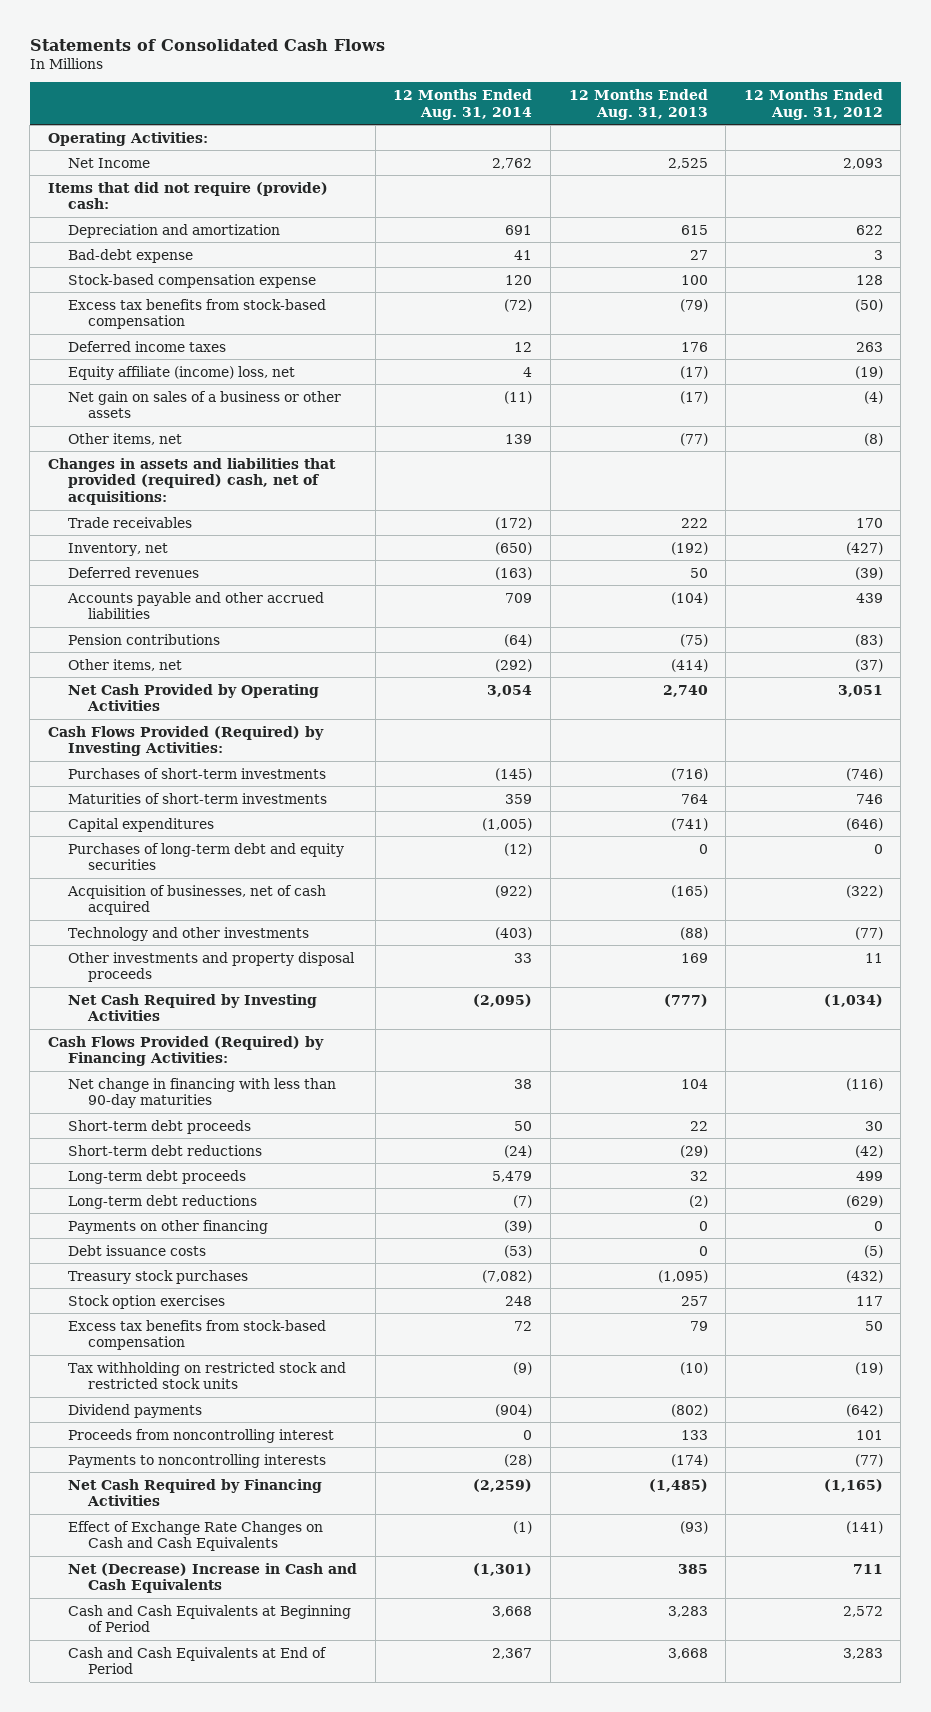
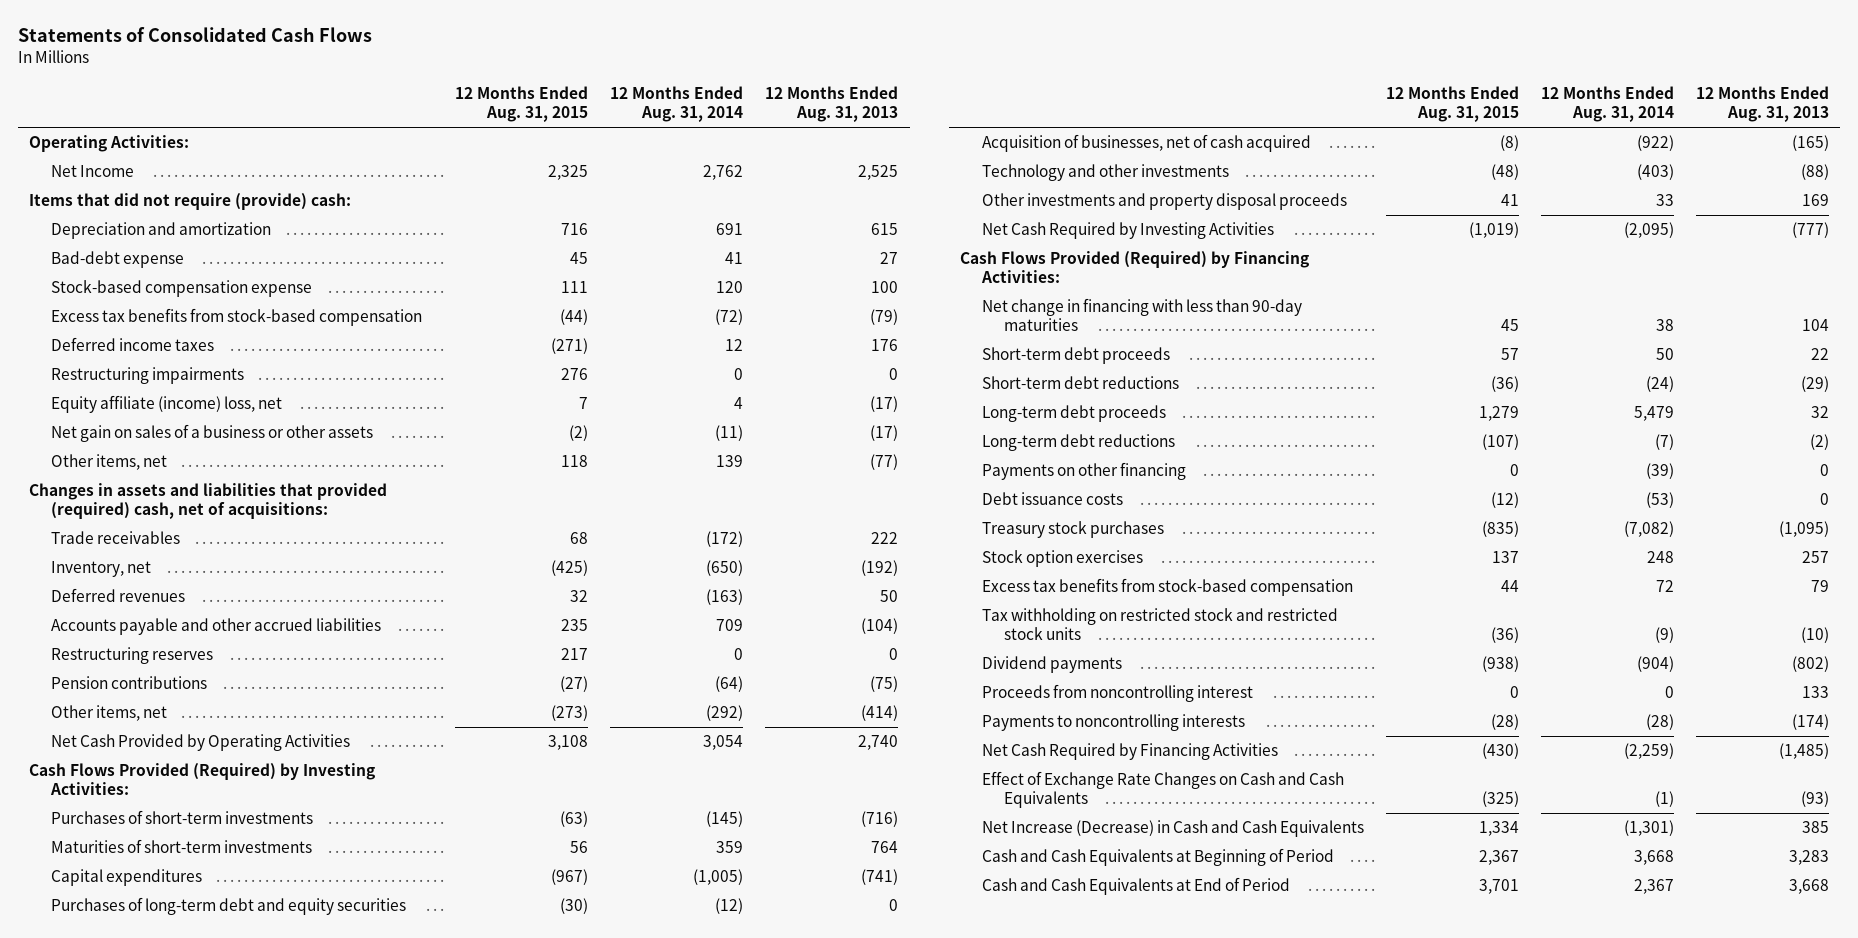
- | 12 Months Ended Aug. 31, 2014 | 12 Months Ended Aug. 31, 2013 | 12 Months Ended Aug. 31, 2012
+ | 12 Months Ended Aug. 31, 2015 | 12 Months Ended Aug. 31, 2014 | 12 Months Ended Aug. 31, 2013
+ Restructuring impairments | 276 | 0 | 0
+ Restructuring reserves | 217 | 0 | 0
- Net (Decrease) Increase in Cash and Cash Equivalents | (1,301) | 385 | 711
+ Net Increase (Decrease) in Cash and Cash Equivalents | 1,334 | (1,301) | 385

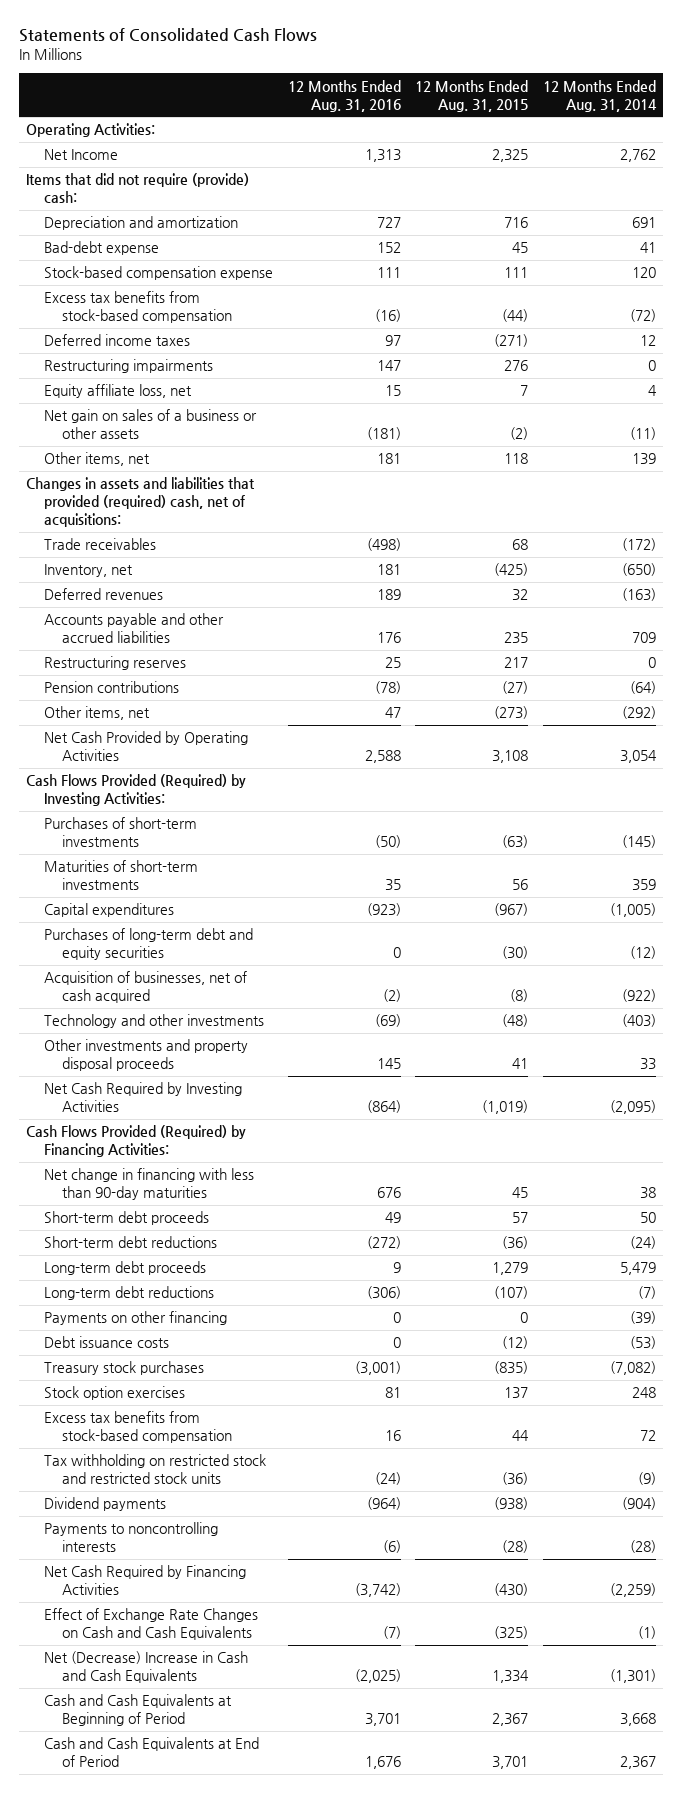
- | 12 Months Ended Aug. 31, 2015 | 12 Months Ended Aug. 31, 2014 | 12 Months Ended Aug. 31, 2013
+ | 12 Months Ended Aug. 31, 2016 | 12 Months Ended Aug. 31, 2015 | 12 Months Ended Aug. 31, 2014
- Equity affiliate (income) loss, net | 7 | 4 | (17)
+ Equity affiliate loss, net | 15 | 7 | 4
- Proceeds from noncontrolling interest | 0 | 0 | 133
- Net Increase (Decrease) in Cash and Cash Equivalents | 1,334 | (1,301) | 385
+ Net (Decrease) Increase in Cash and Cash Equivalents | (2,025) | 1,334 | (1,301)

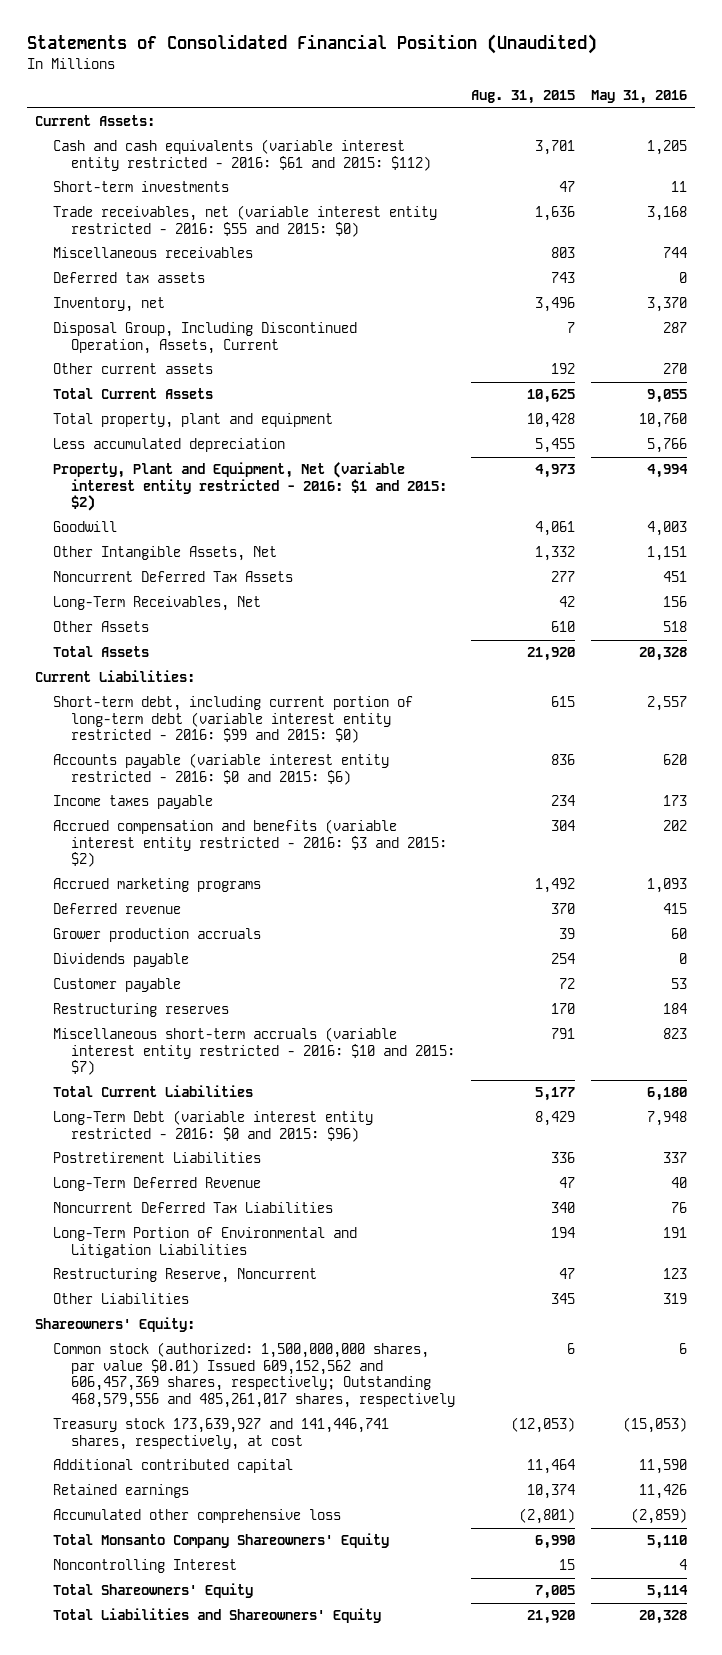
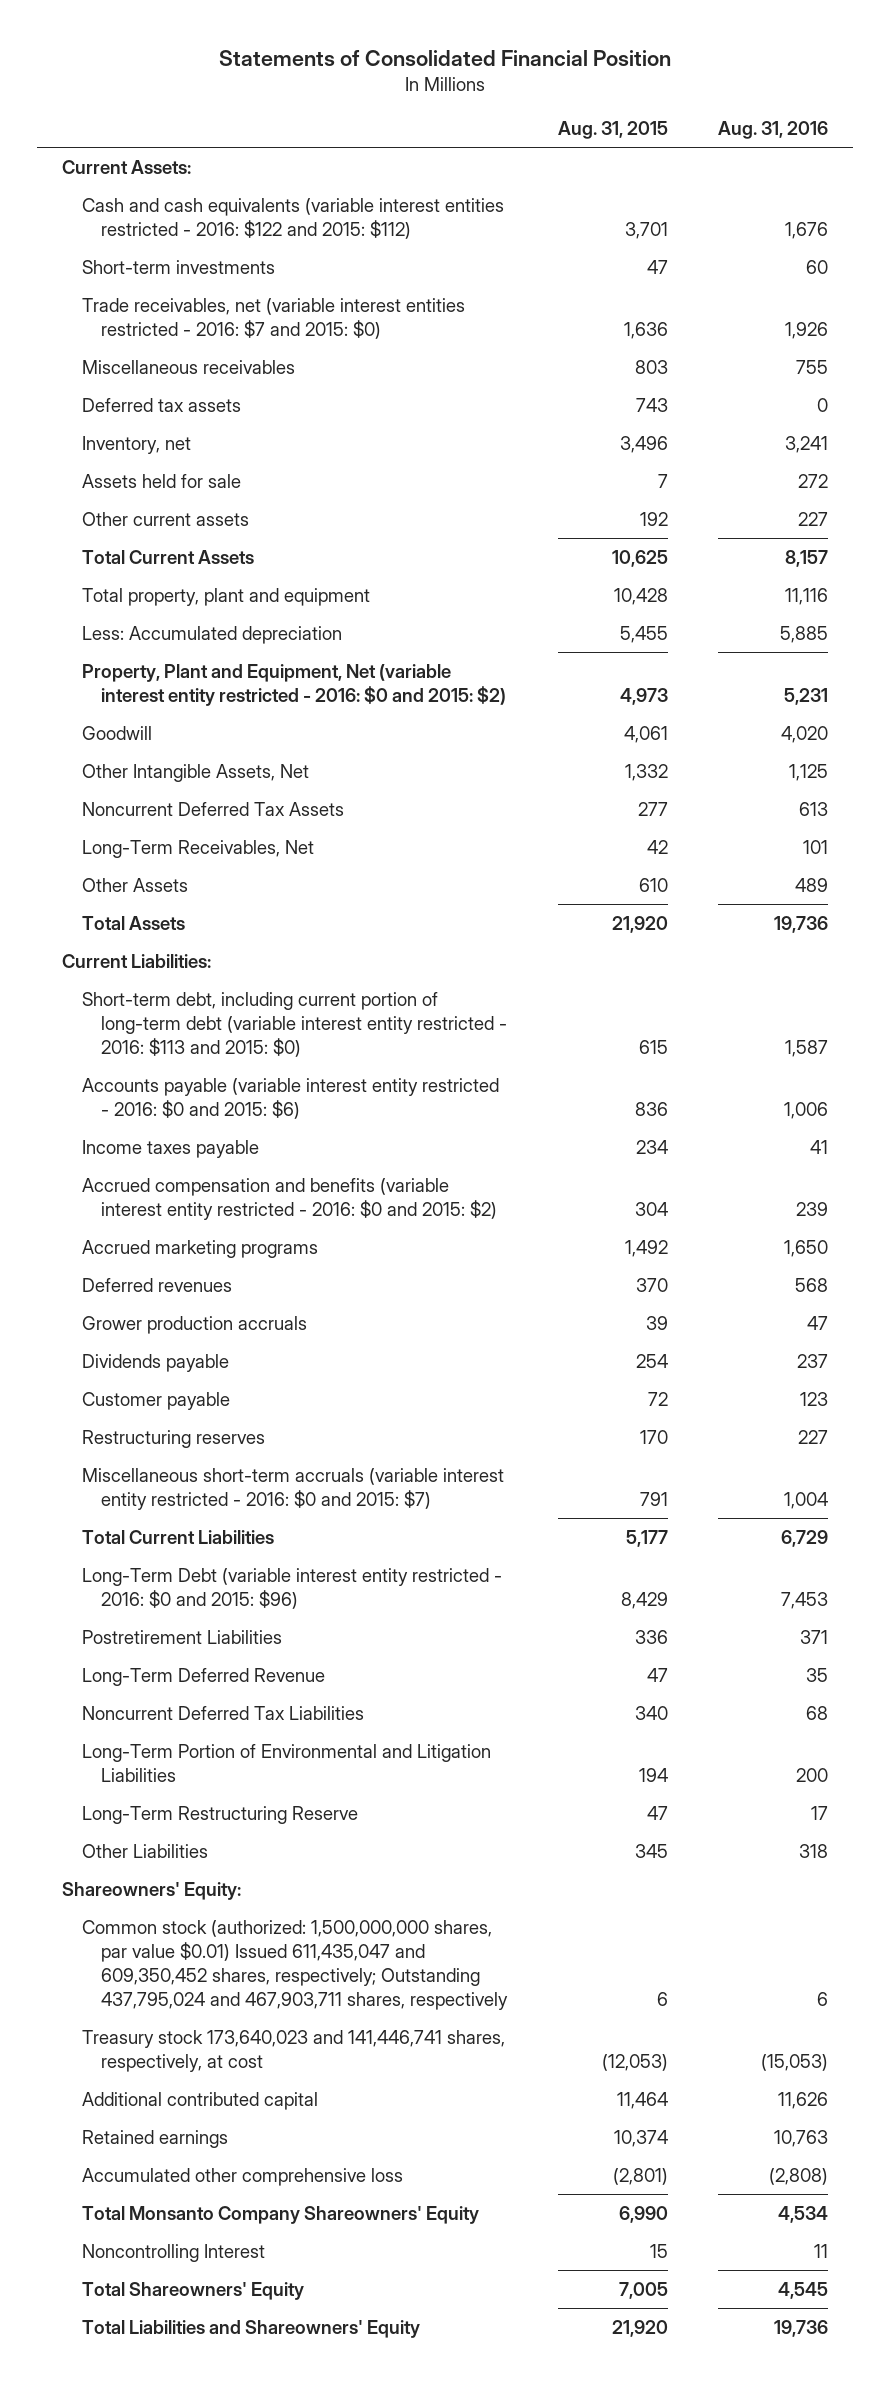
- Statements of Consolidated Financial Position (Unaudited)
+ Statements of Consolidated Financial Position
- | Aug. 31, 2015 | May 31, 2016
+ | Aug. 31, 2015 | Aug. 31, 2016
- Cash and cash equivalents (variable interest entity restricted - 2016: $61 and 2015: $112) | 3,701 | 1,205
+ Cash and cash equivalents (variable interest entities restricted - 2016: $122 and 2015: $112) | 3,701 | 1,676
- Trade receivables, net (variable interest entity restricted - 2016: $55 and 2015: $0) | 1,636 | 3,168
+ Trade receivables, net (variable interest entities restricted - 2016: $7 and 2015: $0) | 1,636 | 1,926
- Disposal Group, Including Discontinued Operation, Assets, Current | 7 | 287
+ Assets held for sale | 7 | 272
- Less accumulated depreciation | 5,455 | 5,766
- Property, Plant and Equipment, Net (variable interest entity restricted - 2016: $1 and 2015: $2) | 4,973 | 4,994
+ Less: Accumulated depreciation | 5,455 | 5,885
+ Property, Plant and Equipment, Net (variable interest entity restricted - 2016: $0 and 2015: $2) | 4,973 | 5,231
- Short-term debt, including current portion of long-term debt (variable interest entity restricted - 2016: $99 and 2015: $0) | 615 | 2,557
+ Short-term debt, including current portion of long-term debt (variable interest entity restricted - 2016: $113 and 2015: $0) | 615 | 1,587
- Accrued compensation and benefits (variable interest entity restricted - 2016: $3 and 2015: $2) | 304 | 202
+ Accrued compensation and benefits (variable interest entity restricted - 2016: $0 and 2015: $2) | 304 | 239
- Deferred revenue | 370 | 415
+ Deferred revenues | 370 | 568
- Miscellaneous short-term accruals (variable interest entity restricted - 2016: $10 and 2015: $7) | 791 | 823
+ Miscellaneous short-term accruals (variable interest entity restricted - 2016: $0 and 2015: $7) | 791 | 1,004
- Restructuring Reserve, Noncurrent | 47 | 123
+ Long-Term Restructuring Reserve | 47 | 17
- Common stock (authorized: 1,500,000,000 shares, par value $0.01) Issued 609,152,562 and 606,457,369 shares, respectively; Outstanding 468,579,556 and 485,261,017 shares, respectively | 6 | 6
- Treasury stock 173,639,927 and 141,446,741 shares, respectively, at cost | (12,053) | (15,053)
+ Common stock (authorized: 1,500,000,000 shares, par value $0.01) Issued 611,435,047 and 609,350,452 shares, respectively; Outstanding 437,795,024 and 467,903,711 shares, respectively | 6 | 6
+ Treasury stock 173,640,023 and 141,446,741 shares, respectively, at cost | (12,053) | (15,053)

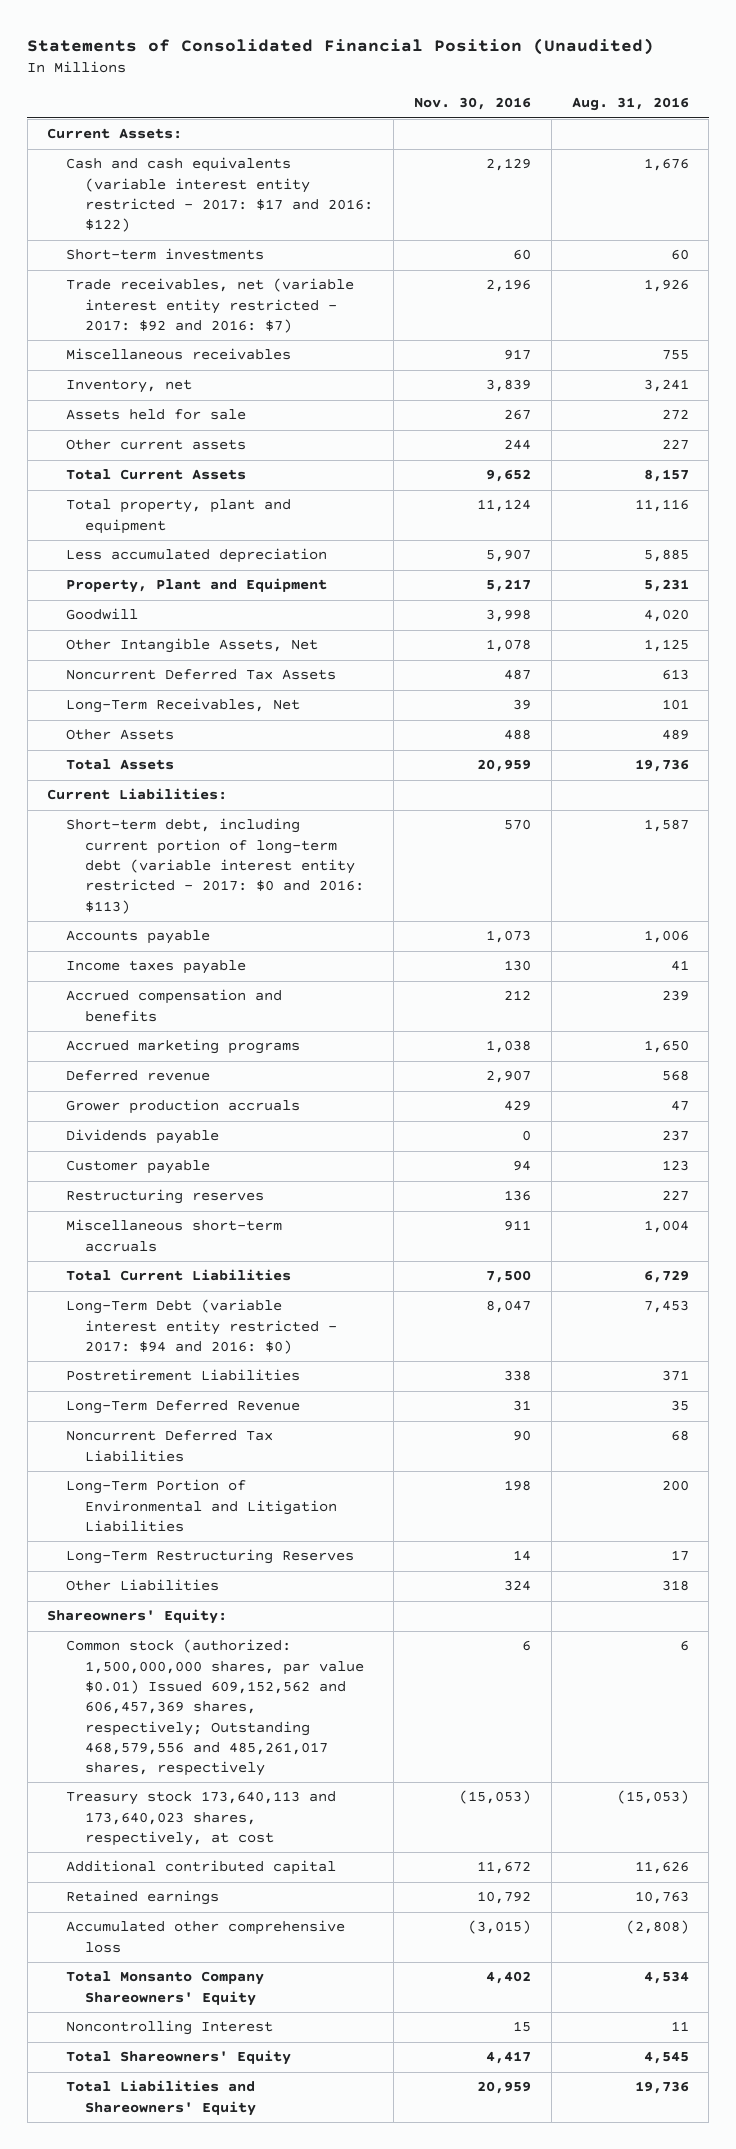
- Statements of Consolidated Financial Position
+ Statements of Consolidated Financial Position (Unaudited)
- | Aug. 31, 2015 | Aug. 31, 2016
+ | Nov. 30, 2016 | Aug. 31, 2016
- Cash and cash equivalents (variable interest entities restricted - 2016: $122 and 2015: $112) | 3,701 | 1,676
+ Cash and cash equivalents (variable interest entity restricted - 2017: $17 and 2016: $122) | 2,129 | 1,676
- Trade receivables, net (variable interest entities restricted - 2016: $7 and 2015: $0) | 1,636 | 1,926
+ Trade receivables, net (variable interest entity restricted - 2017: $92 and 2016: $7) | 2,196 | 1,926
- Deferred tax assets | 743 | 0
- Less: Accumulated depreciation | 5,455 | 5,885
- Property, Plant and Equipment, Net (variable interest entity restricted - 2016: $0 and 2015: $2) | 4,973 | 5,231
+ Less accumulated depreciation | 5,907 | 5,885
+ Property, Plant and Equipment | 5,217 | 5,231
- Short-term debt, including current portion of long-term debt (variable interest entity restricted - 2016: $113 and 2015: $0) | 615 | 1,587
- Accounts payable (variable interest entity restricted - 2016: $0 and 2015: $6) | 836 | 1,006
+ Short-term debt, including current portion of long-term debt (variable interest entity restricted - 2017: $0 and 2016: $113) | 570 | 1,587
+ Accounts payable | 1,073 | 1,006
- Accrued compensation and benefits (variable interest entity restricted - 2016: $0 and 2015: $2) | 304 | 239
+ Accrued compensation and benefits | 212 | 239
- Deferred revenues | 370 | 568
+ Deferred revenue | 2,907 | 568
- Miscellaneous short-term accruals (variable interest entity restricted - 2016: $0 and 2015: $7) | 791 | 1,004
+ Miscellaneous short-term accruals | 911 | 1,004
- Long-Term Debt (variable interest entity restricted - 2016: $0 and 2015: $96) | 8,429 | 7,453
+ Long-Term Debt (variable interest entity restricted - 2017: $94 and 2016: $0) | 8,047 | 7,453
- Long-Term Restructuring Reserve | 47 | 17
+ Long-Term Restructuring Reserves | 14 | 17
- Common stock (authorized: 1,500,000,000 shares, par value $0.01) Issued 611,435,047 and 609,350,452 shares, respectively; Outstanding 437,795,024 and 467,903,711 shares, respectively | 6 | 6
- Treasury stock 173,640,023 and 141,446,741 shares, respectively, at cost | (12,053) | (15,053)
+ Common stock (authorized: 1,500,000,000 shares, par value $0.01) Issued 609,152,562 and 606,457,369 shares, respectively; Outstanding 468,579,556 and 485,261,017 shares, respectively | 6 | 6
+ Treasury stock 173,640,113 and 173,640,023 shares, respectively, at cost | (15,053) | (15,053)

